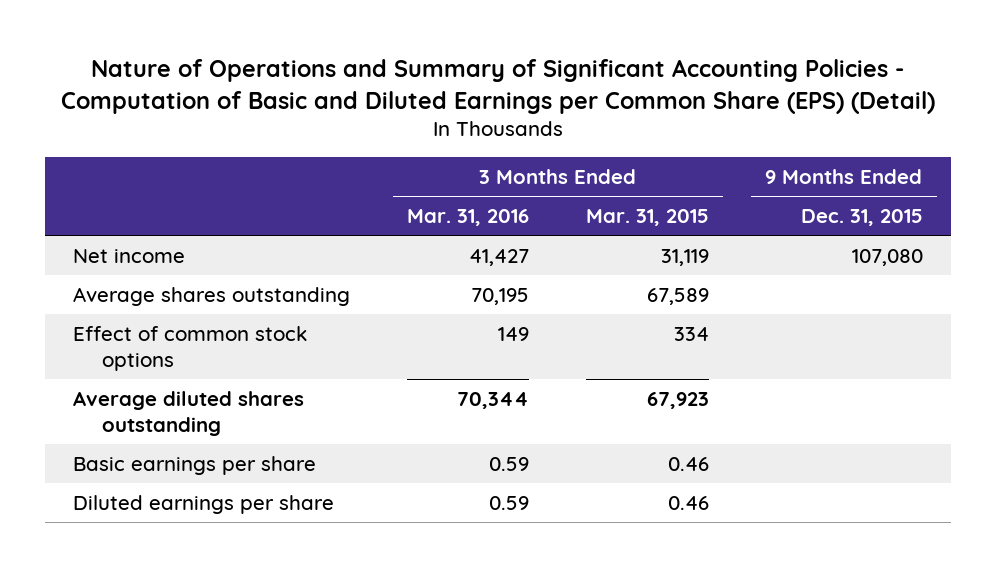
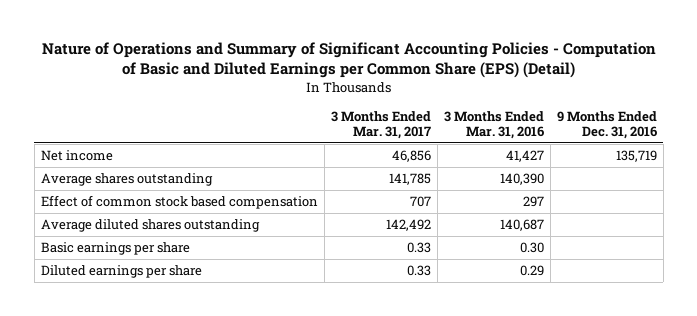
- | 3 Months Ended Mar. 31, 2016 | 3 Months Ended Mar. 31, 2015 | 9 Months Ended Dec. 31, 2015
+ | 3 Months Ended Mar. 31, 2017 | 3 Months Ended Mar. 31, 2016 | 9 Months Ended Dec. 31, 2016
- Average shares outstanding | 70,195 | 67,589 |
- Effect of common stock options | 149 | 334 |
- Average diluted shares outstanding | 70,344 | 67,923 |
- Basic earnings per share | 0.59 | 0.46 |
- Diluted earnings per share | 0.59 | 0.46 |
+ Average shares outstanding | 141,785 | 140,390 |
+ Effect of common stock based compensation | 707 | 297 |
+ Average diluted shares outstanding | 142,492 | 140,687 |
+ Basic earnings per share | 0.33 | 0.30 |
+ Diluted earnings per share | 0.33 | 0.29 |

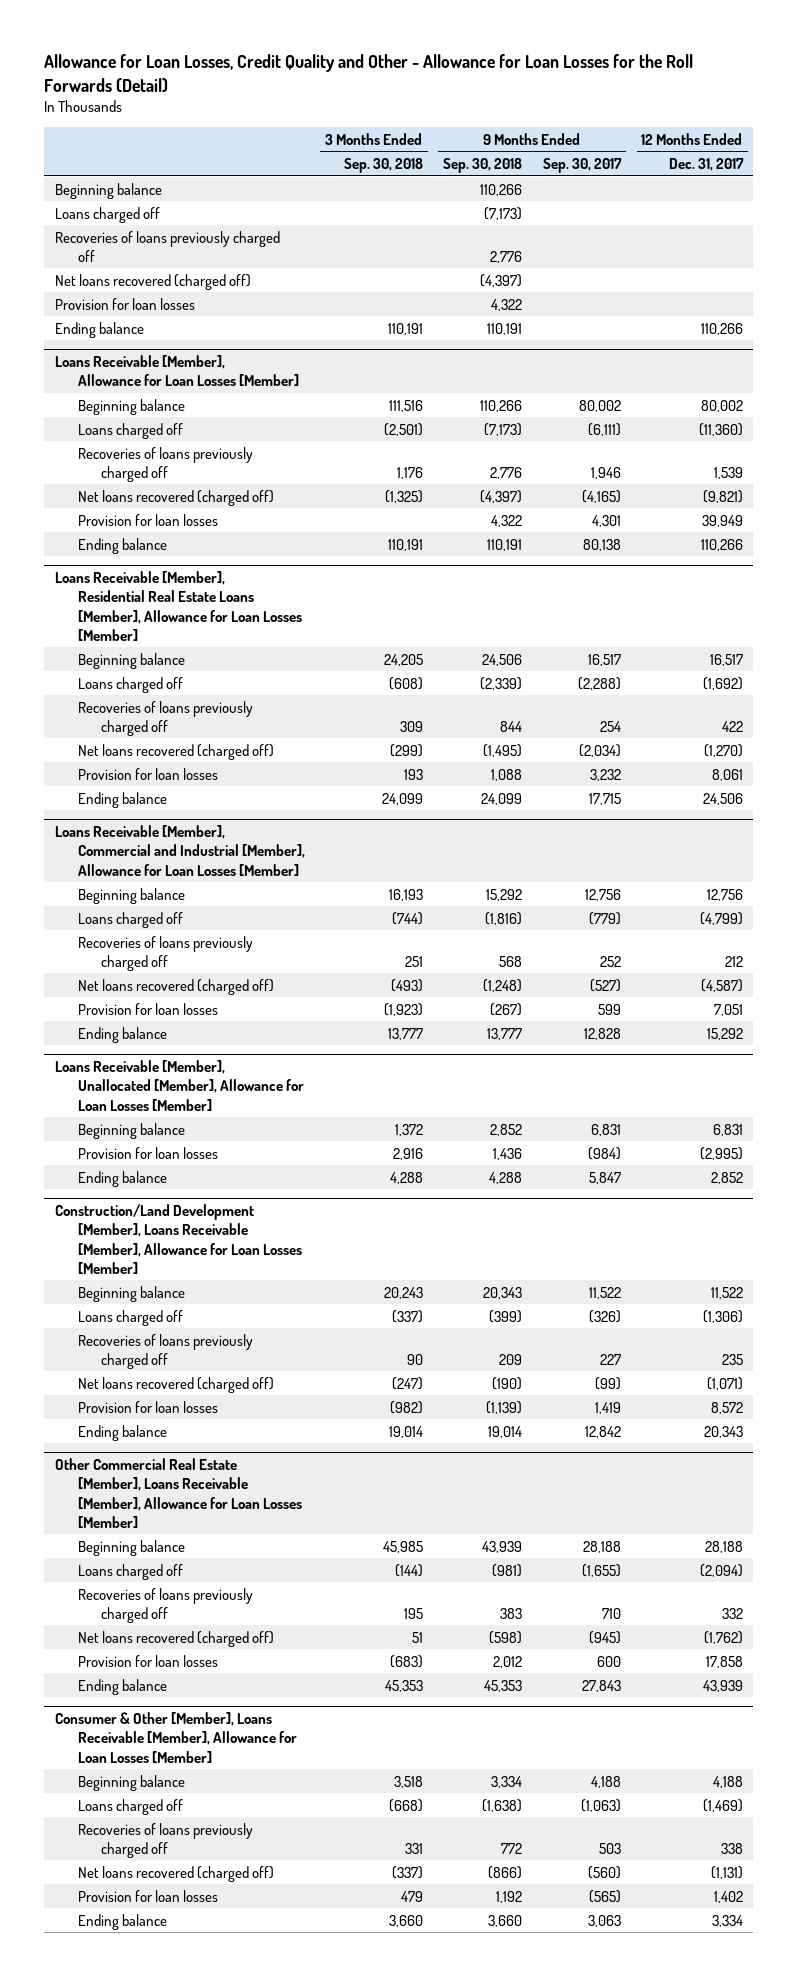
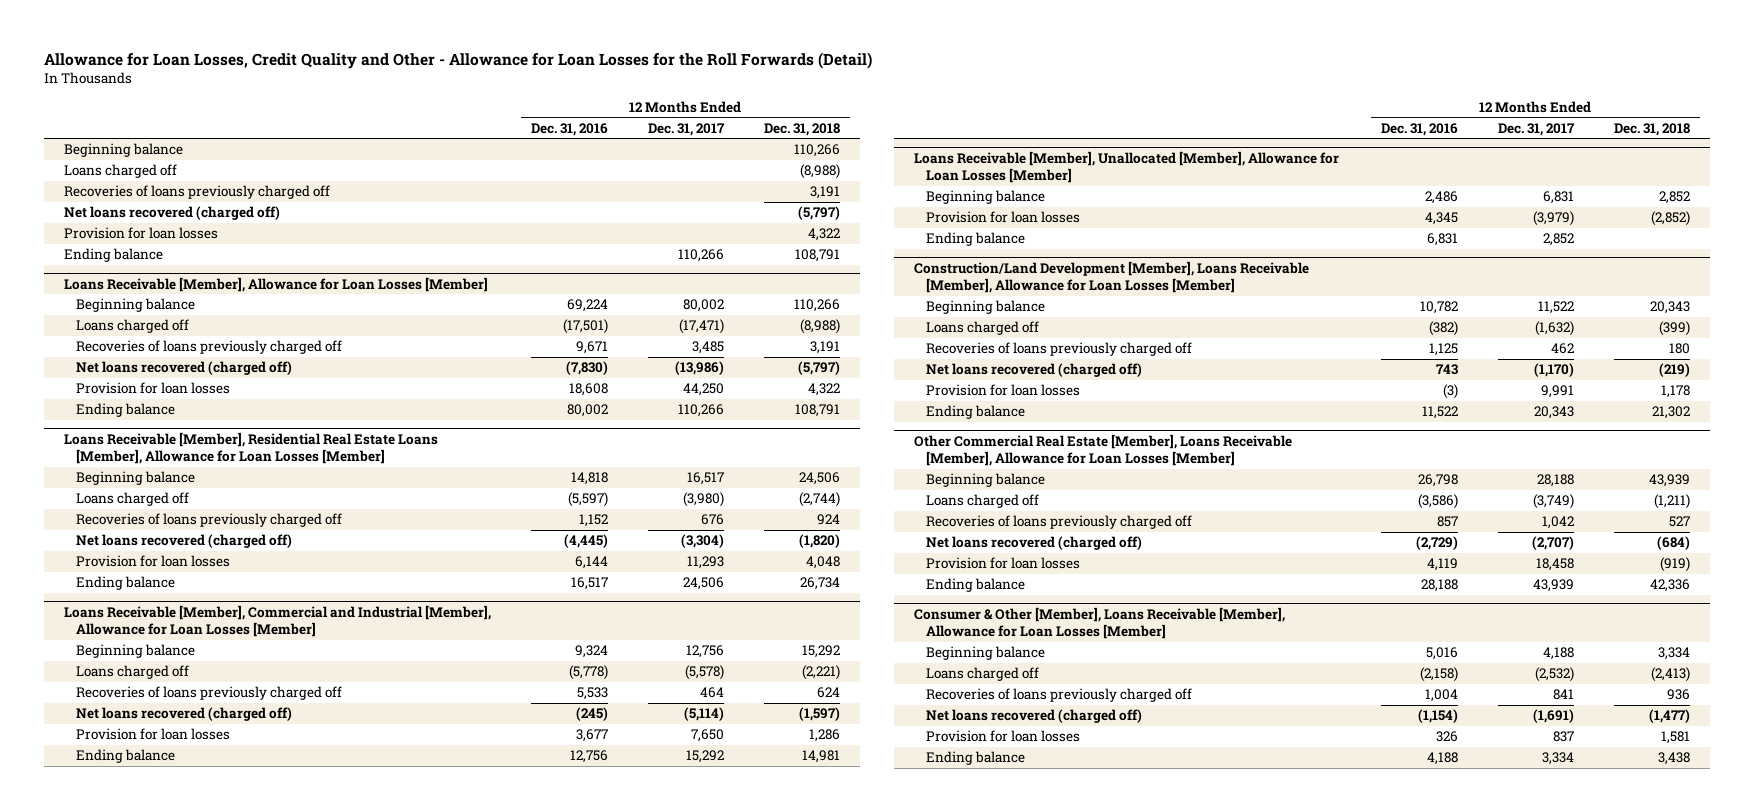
- | 3 Months Ended Sep. 30, 2018 | 9 Months Ended Sep. 30, 2018 | 9 Months Ended Sep. 30, 2017 | 12 Months Ended Dec. 31, 2017
+ | 12 Months Ended Dec. 31, 2016 | 12 Months Ended Dec. 31, 2017 | 12 Months Ended Dec. 31, 2018
@ Loans Receivable [Member], Allowance for Loan Losses [Member]
- Loans charged off | (2,501) | (7,173) | (6,111) | (11,360)
- Recoveries of loans previously charged off | 1,176 | 2,776 | 1,946 | 1,539
- Net loans recovered (charged off) | (1,325) | (4,397) | (4,165) | (9,821)
- Provision for loan losses | | 4,322 | 4,301 | 39,949
+ Loans charged off | (17,501) | (17,471) | (8,988)
+ Recoveries of loans previously charged off | 9,671 | 3,485 | 3,191
+ Net loans recovered (charged off) | (7,830) | (13,986) | (5,797)
+ Provision for loan losses | 18,608 | 44,250 | 4,322
@ Loans Receivable [Member], Residential Real Estate Loans [Member], Allowance for Loan Losses [Member]
- Loans charged off | (608) | (2,339) | (2,288) | (1,692)
- Recoveries of loans previously charged off | 309 | 844 | 254 | 422
- Net loans recovered (charged off) | (299) | (1,495) | (2,034) | (1,270)
- Provision for loan losses | 193 | 1,088 | 3,232 | 8,061
+ Loans charged off | (5,597) | (3,980) | (2,744)
+ Recoveries of loans previously charged off | 1,152 | 676 | 924
+ Net loans recovered (charged off) | (4,445) | (3,304) | (1,820)
+ Provision for loan losses | 6,144 | 11,293 | 4,048
@ Loans Receivable [Member], Commercial and Industrial [Member], Allowance for Loan Losses [Member]
- Loans charged off | (744) | (1,816) | (779) | (4,799)
- Recoveries of loans previously charged off | 251 | 568 | 252 | 212
- Net loans recovered (charged off) | (493) | (1,248) | (527) | (4,587)
- Provision for loan losses | (1,923) | (267) | 599 | 7,051
+ Loans charged off | (5,778) | (5,578) | (2,221)
+ Recoveries of loans previously charged off | 5,533 | 464 | 624
+ Net loans recovered (charged off) | (245) | (5,114) | (1,597)
+ Provision for loan losses | 3,677 | 7,650 | 1,286
@ Loans Receivable [Member], Unallocated [Member], Allowance for Loan Losses [Member]
- Provision for loan losses | 2,916 | 1,436 | (984) | (2,995)
+ Provision for loan losses | 4,345 | (3,979) | (2,852)
@ Construction/Land Development [Member], Loans Receivable [Member], Allowance for Loan Losses [Member]
- Loans charged off | (337) | (399) | (326) | (1,306)
- Recoveries of loans previously charged off | 90 | 209 | 227 | 235
- Net loans recovered (charged off) | (247) | (190) | (99) | (1,071)
- Provision for loan losses | (982) | (1,139) | 1,419 | 8,572
+ Loans charged off | (382) | (1,632) | (399)
+ Recoveries of loans previously charged off | 1,125 | 462 | 180
+ Net loans recovered (charged off) | 743 | (1,170) | (219)
+ Provision for loan losses | (3) | 9,991 | 1,178
@ Other Commercial Real Estate [Member], Loans Receivable [Member], Allowance for Loan Losses [Member]
- Loans charged off | (144) | (981) | (1,655) | (2,094)
- Recoveries of loans previously charged off | 195 | 383 | 710 | 332
- Net loans recovered (charged off) | 51 | (598) | (945) | (1,762)
- Provision for loan losses | (683) | 2,012 | 600 | 17,858
+ Loans charged off | (3,586) | (3,749) | (1,211)
+ Recoveries of loans previously charged off | 857 | 1,042 | 527
+ Net loans recovered (charged off) | (2,729) | (2,707) | (684)
+ Provision for loan losses | 4,119 | 18,458 | (919)
@ Consumer & Other [Member], Loans Receivable [Member], Allowance for Loan Losses [Member]
- Loans charged off | (668) | (1,638) | (1,063) | (1,469)
- Recoveries of loans previously charged off | 331 | 772 | 503 | 338
- Net loans recovered (charged off) | (337) | (866) | (560) | (1,131)
- Provision for loan losses | 479 | 1,192 | (565) | 1,402
+ Loans charged off | (2,158) | (2,532) | (2,413)
+ Recoveries of loans previously charged off | 1,004 | 841 | 936
+ Net loans recovered (charged off) | (1,154) | (1,691) | (1,477)
+ Provision for loan losses | 326 | 837 | 1,581

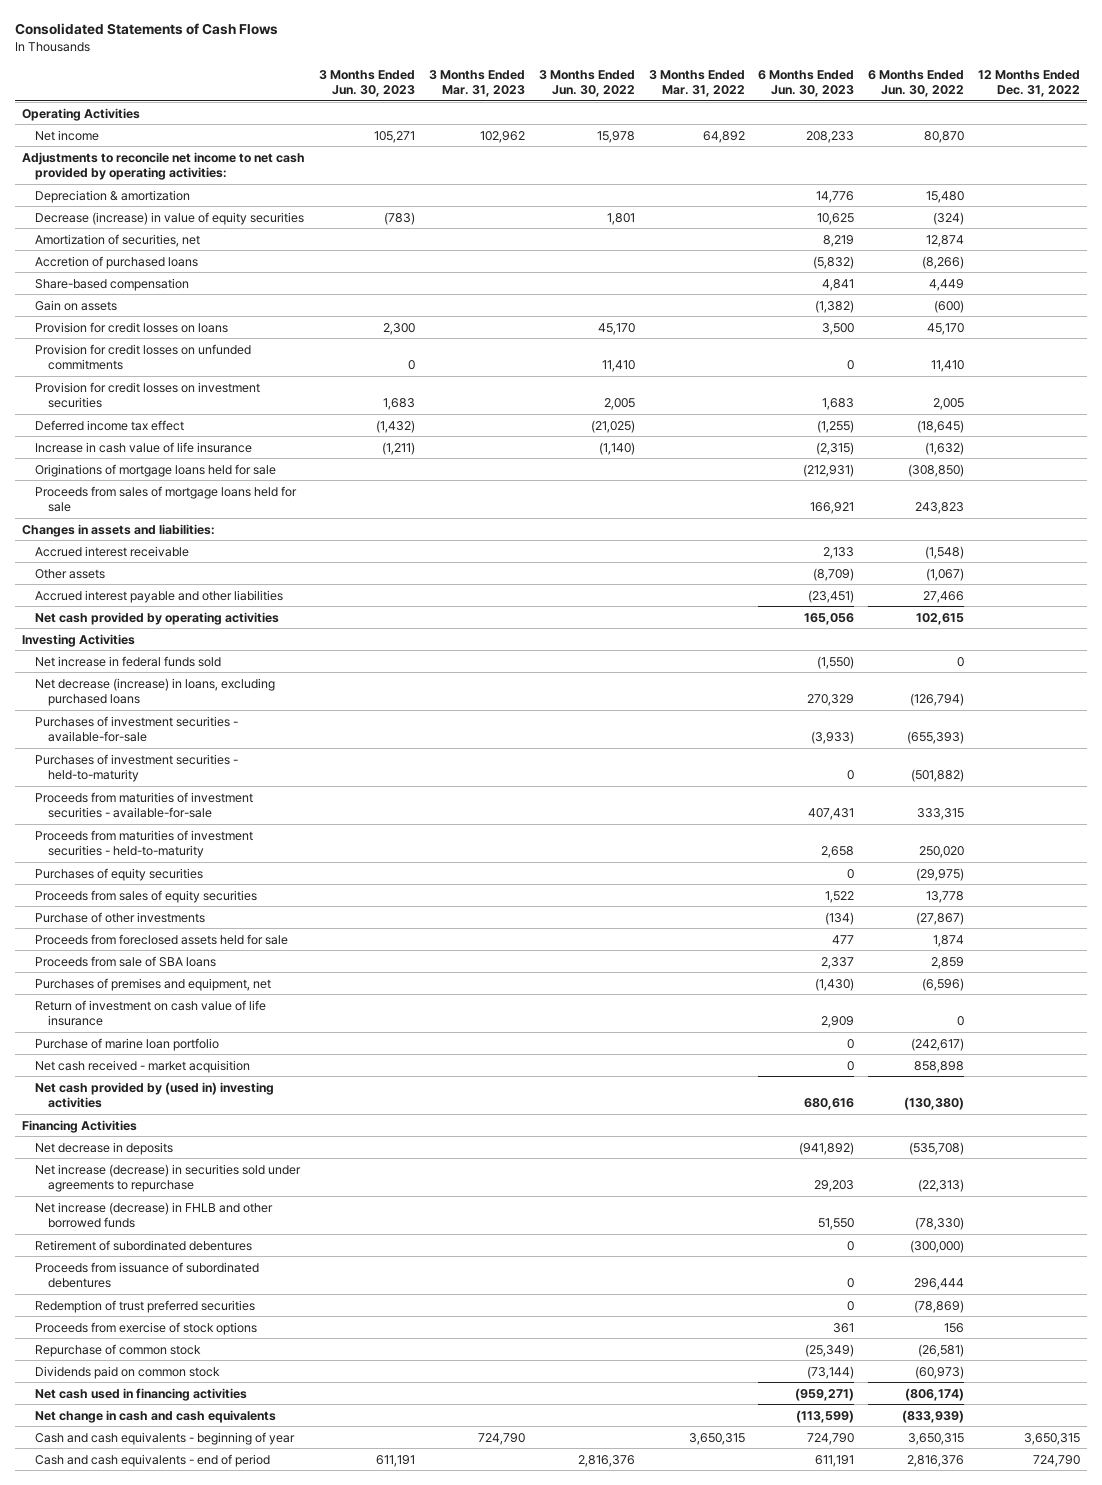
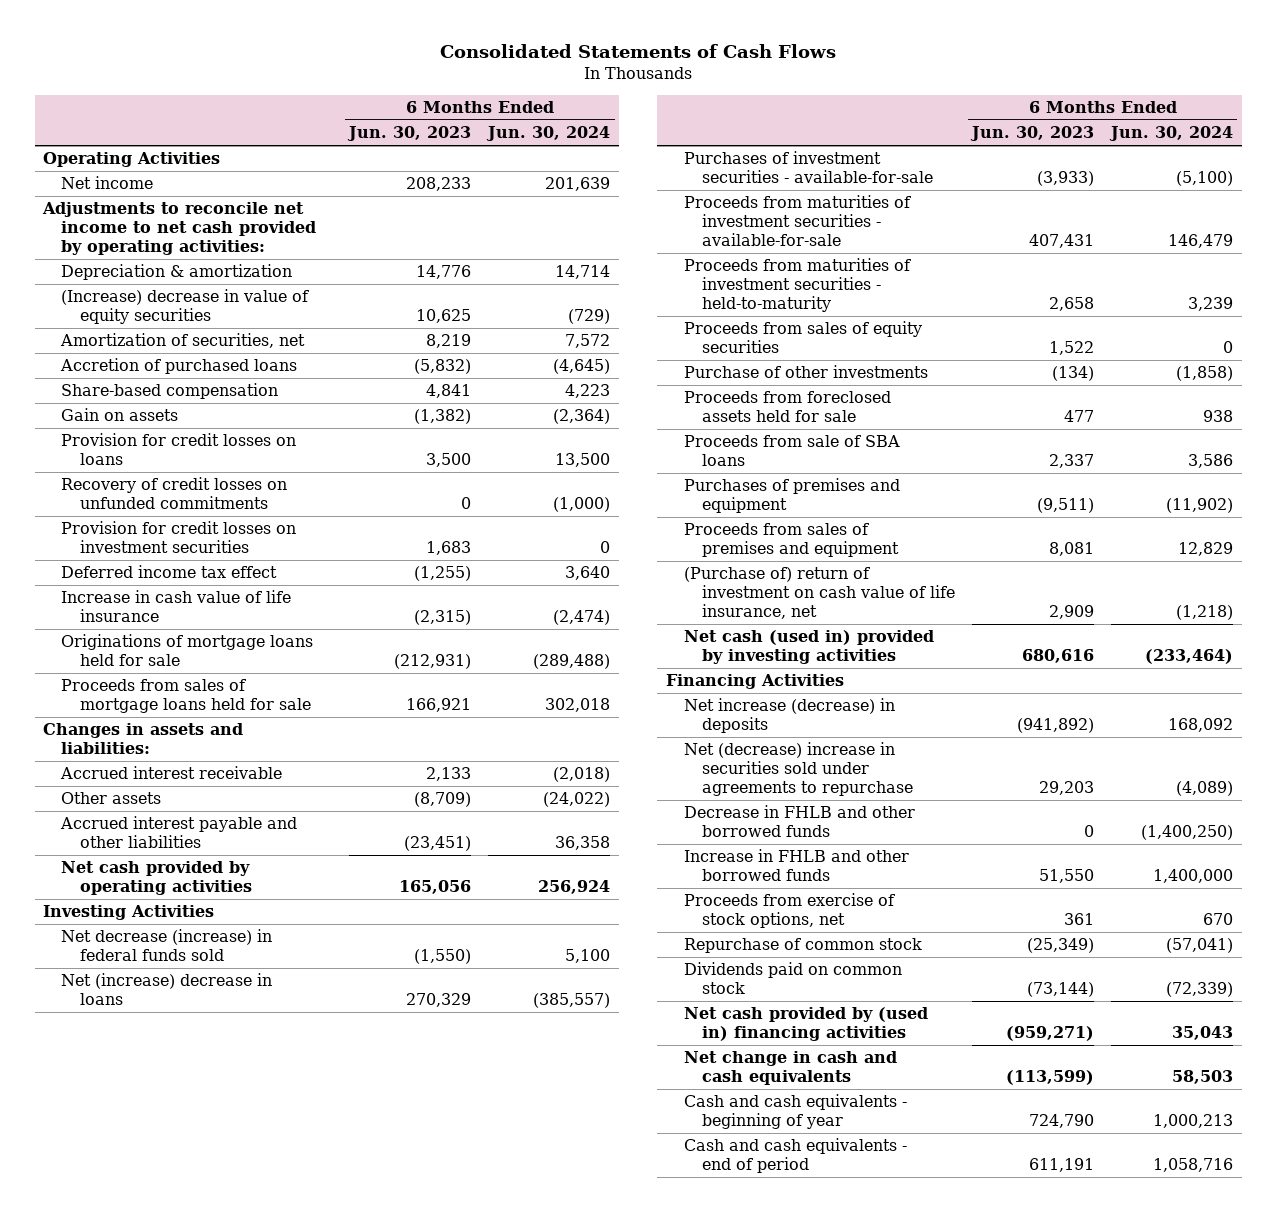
- | 3 Months Ended Jun. 30, 2023 | 3 Months Ended Mar. 31, 2023 | 3 Months Ended Jun. 30, 2022 | 3 Months Ended Mar. 31, 2022 | 6 Months Ended Jun. 30, 2023 | 6 Months Ended Jun. 30, 2022 | 12 Months Ended Dec. 31, 2022
+ | 6 Months Ended Jun. 30, 2023 | 6 Months Ended Jun. 30, 2024
- Decrease (increase) in value of equity securities | (783) | | 1,801 | | 10,625 | (324) |
+ (Increase) decrease in value of equity securities | 10,625 | (729)
- Provision for credit losses on unfunded commitments | 0 | | 11,410 | | 0 | 11,410 |
+ Recovery of credit losses on unfunded commitments | 0 | (1,000)
- Net increase in federal funds sold | | | | | (1,550) | 0 |
- Net decrease (increase) in loans, excluding purchased loans | | | | | 270,329 | (126,794) |
+ Net decrease (increase) in federal funds sold | (1,550) | 5,100
+ Net (increase) decrease in loans | 270,329 | (385,557)
- Purchases of investment securities - held-to-maturity | | | | | 0 | (501,882) |
- Purchases of equity securities | | | | | 0 | (29,975) |
- Purchases of premises and equipment, net | | | | | (1,430) | (6,596) |
- Return of investment on cash value of life insurance | | | | | 2,909 | 0 |
- Purchase of marine loan portfolio | | | | | 0 | (242,617) |
- Net cash received - market acquisition | | | | | 0 | 858,898 |
- Net cash provided by (used in) investing activities | | | | | 680,616 | (130,380) |
+ Purchases of premises and equipment | (9,511) | (11,902)
+ Proceeds from sales of premises and equipment | 8,081 | 12,829
+ (Purchase of) return of investment on cash value of life insurance, net | 2,909 | (1,218)
+ Net cash (used in) provided by investing activities | 680,616 | (233,464)
- Net decrease in deposits | | | | | (941,892) | (535,708) |
- Net increase (decrease) in securities sold under agreements to repurchase | | | | | 29,203 | (22,313) |
- Net increase (decrease) in FHLB and other borrowed funds | | | | | 51,550 | (78,330) |
- Retirement of subordinated debentures | | | | | 0 | (300,000) |
- Proceeds from issuance of subordinated debentures | | | | | 0 | 296,444 |
- Redemption of trust preferred securities | | | | | 0 | (78,869) |
- Proceeds from exercise of stock options | | | | | 361 | 156 |
+ Net increase (decrease) in deposits | (941,892) | 168,092
+ Net (decrease) increase in securities sold under agreements to repurchase | 29,203 | (4,089)
+ Decrease in FHLB and other borrowed funds | 0 | (1,400,250)
+ Increase in FHLB and other borrowed funds | 51,550 | 1,400,000
+ Proceeds from exercise of stock options, net | 361 | 670
- Net cash used in financing activities | | | | | (959,271) | (806,174) |
+ Net cash provided by (used in) financing activities | (959,271) | 35,043

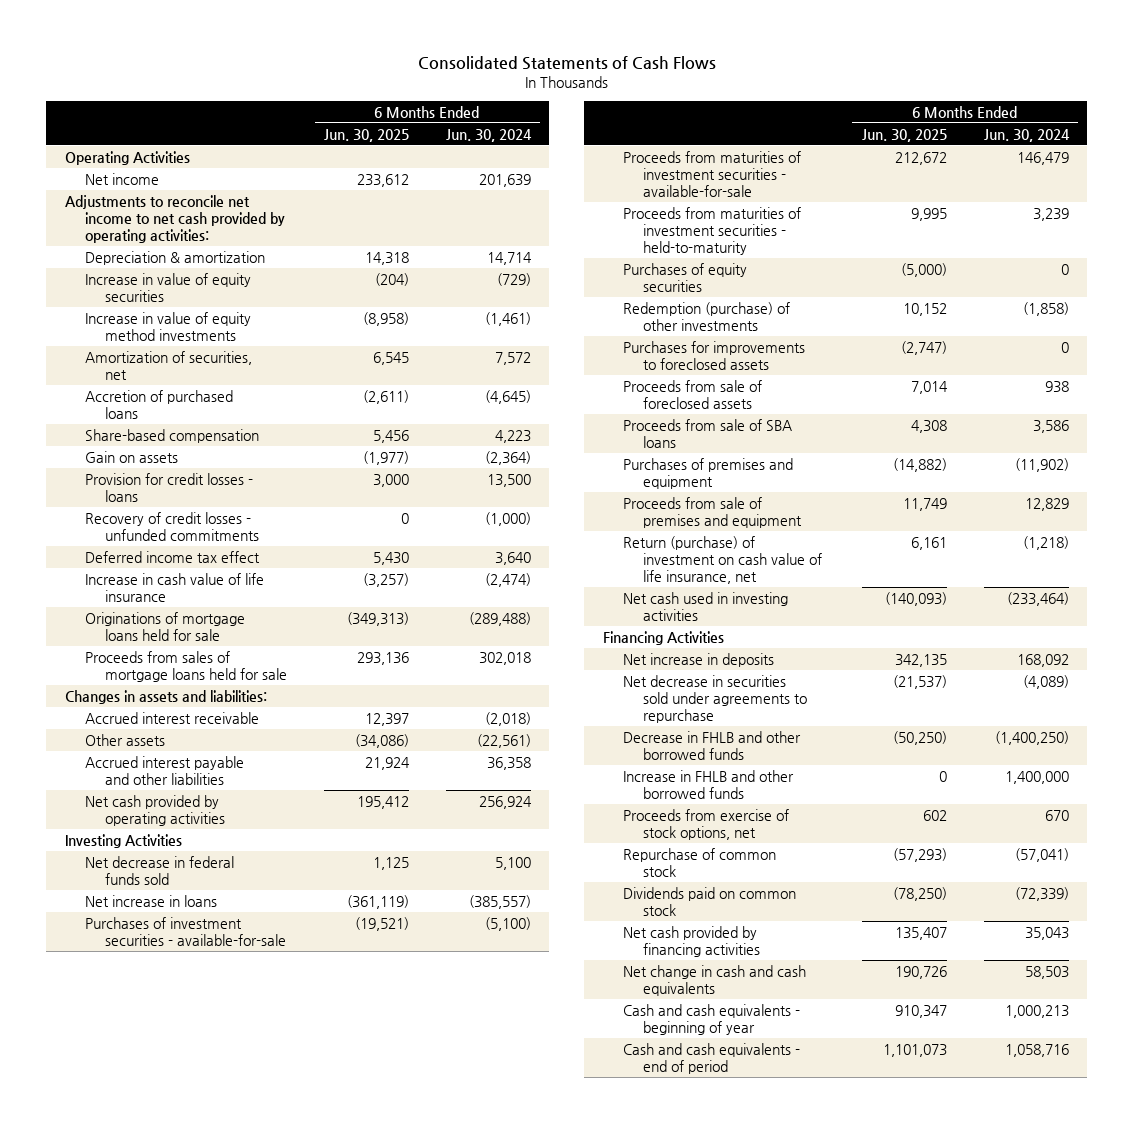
- | 6 Months Ended Jun. 30, 2023 | 6 Months Ended Jun. 30, 2024
+ | 6 Months Ended Jun. 30, 2025 | 6 Months Ended Jun. 30, 2024
- (Increase) decrease in value of equity securities | 10,625 | (729)
+ Increase in value of equity securities | (204) | (729)
+ Increase in value of equity method investments | (8,958) | (1,461)
- Provision for credit losses on loans | 3,500 | 13,500
- Recovery of credit losses on unfunded commitments | 0 | (1,000)
- Provision for credit losses on investment securities | 1,683 | 0
+ Provision for credit losses - loans | 3,000 | 13,500
+ Recovery of credit losses - unfunded commitments | 0 | (1,000)
- Other assets | (8,709) | (24,022)
+ Other assets | (34,086) | (22,561)
- Net decrease (increase) in federal funds sold | (1,550) | 5,100
- Net (increase) decrease in loans | 270,329 | (385,557)
+ Net decrease in federal funds sold | 1,125 | 5,100
+ Net increase in loans | (361,119) | (385,557)
- Proceeds from sales of equity securities | 1,522 | 0
- Purchase of other investments | (134) | (1,858)
- Proceeds from foreclosed assets held for sale | 477 | 938
+ Purchases of equity securities | (5,000) | 0
+ Redemption (purchase) of other investments | 10,152 | (1,858)
+ Purchases for improvements to foreclosed assets | (2,747) | 0
+ Proceeds from sale of foreclosed assets | 7,014 | 938
- Proceeds from sales of premises and equipment | 8,081 | 12,829
- (Purchase of) return of investment on cash value of life insurance, net | 2,909 | (1,218)
- Net cash (used in) provided by investing activities | 680,616 | (233,464)
+ Proceeds from sale of premises and equipment | 11,749 | 12,829
+ Return (purchase) of investment on cash value of life insurance, net | 6,161 | (1,218)
+ Net cash used in investing activities | (140,093) | (233,464)
- Net increase (decrease) in deposits | (941,892) | 168,092
- Net (decrease) increase in securities sold under agreements to repurchase | 29,203 | (4,089)
+ Net increase in deposits | 342,135 | 168,092
+ Net decrease in securities sold under agreements to repurchase | (21,537) | (4,089)
- Net cash provided by (used in) financing activities | (959,271) | 35,043
+ Net cash provided by financing activities | 135,407 | 35,043

